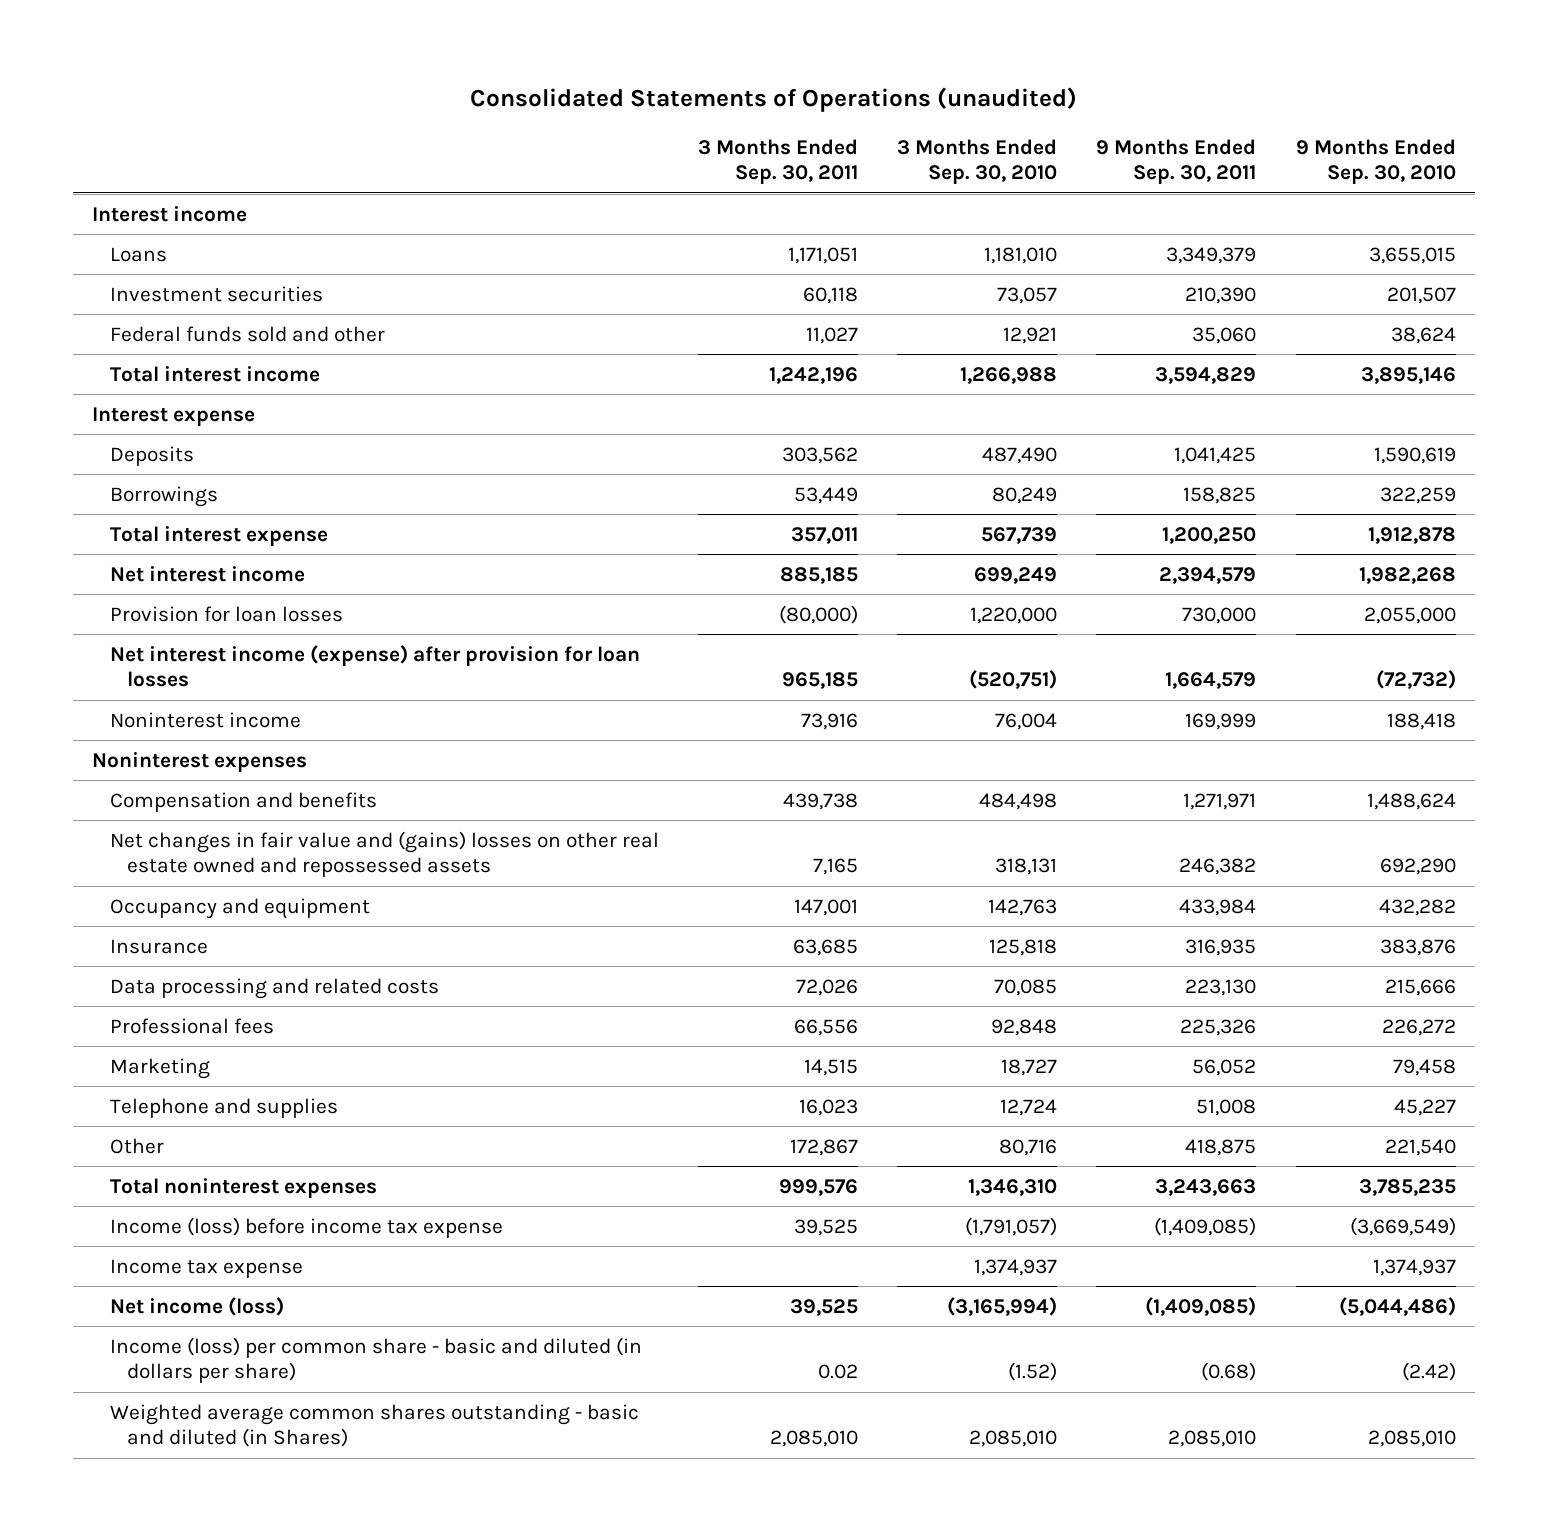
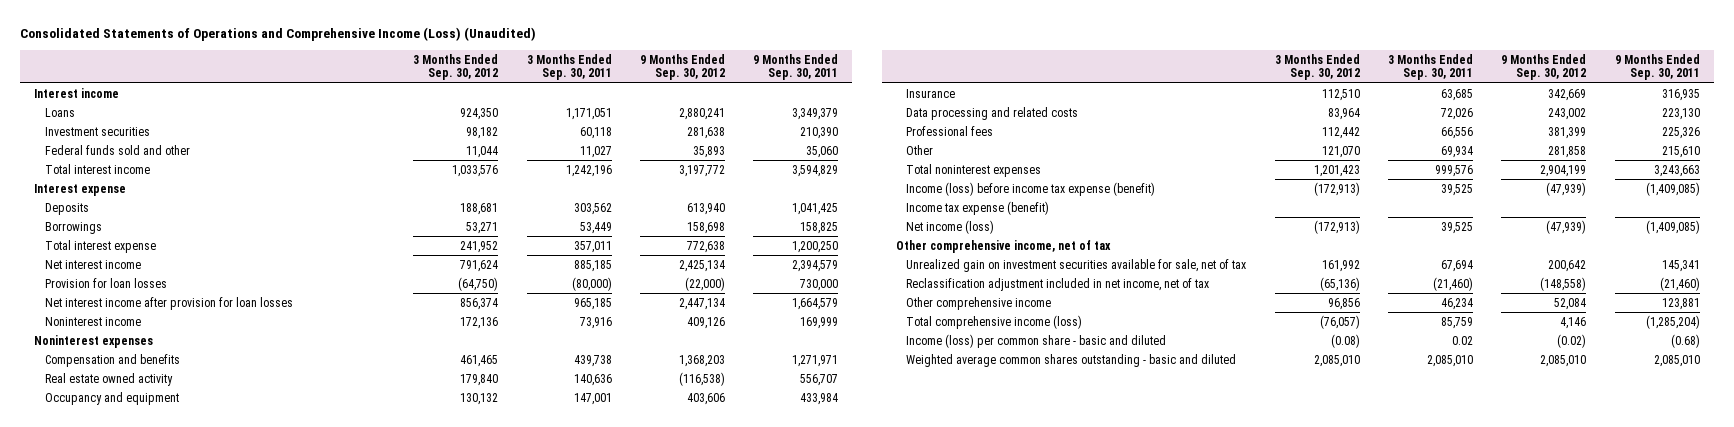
- Consolidated Statements of Operations (unaudited)
+ Consolidated Statements of Operations and Comprehensive Income (Loss) (Unaudited)
- | 3 Months Ended Sep. 30, 2011 | 3 Months Ended Sep. 30, 2010 | 9 Months Ended Sep. 30, 2011 | 9 Months Ended Sep. 30, 2010
+ | 3 Months Ended Sep. 30, 2012 | 3 Months Ended Sep. 30, 2011 | 9 Months Ended Sep. 30, 2012 | 9 Months Ended Sep. 30, 2011
- Net interest income (expense) after provision for loan losses | 965,185 | (520,751) | 1,664,579 | (72,732)
+ Net interest income after provision for loan losses | 856,374 | 965,185 | 2,447,134 | 1,664,579
- Net changes in fair value and (gains) losses on other real estate owned and repossessed assets | 7,165 | 318,131 | 246,382 | 692,290
+ Real estate owned activity | 179,840 | 140,636 | (116,538) | 556,707
- Marketing | 14,515 | 18,727 | 56,052 | 79,458
- Telephone and supplies | 16,023 | 12,724 | 51,008 | 45,227
- Other | 172,867 | 80,716 | 418,875 | 221,540
+ Other | 121,070 | 69,934 | 281,858 | 215,610
- Income (loss) before income tax expense | 39,525 | (1,791,057) | (1,409,085) | (3,669,549)
- Income tax expense | | 1,374,937 | | 1,374,937
+ Income (loss) before income tax expense (benefit) | (172,913) | 39,525 | (47,939) | (1,409,085)
+ Income tax expense (benefit)
- Income (loss) per common share - basic and diluted (in dollars per share) | 0.02 | (1.52) | (0.68) | (2.42)
- Weighted average common shares outstanding - basic and diluted (in Shares) | 2,085,010 | 2,085,010 | 2,085,010 | 2,085,010
+ Other comprehensive income, net of tax
+ Unrealized gain on investment securities available for sale, net of tax | 161,992 | 67,694 | 200,642 | 145,341
+ Reclassification adjustment included in net income, net of tax | (65,136) | (21,460) | (148,558) | (21,460)
+ Other comprehensive income | 96,856 | 46,234 | 52,084 | 123,881
+ Total comprehensive income (loss) | (76,057) | 85,759 | 4,146 | (1,285,204)
+ Income (loss) per common share - basic and diluted | (0.08) | 0.02 | (0.02) | (0.68)
+ Weighted average common shares outstanding - basic and diluted | 2,085,010 | 2,085,010 | 2,085,010 | 2,085,010

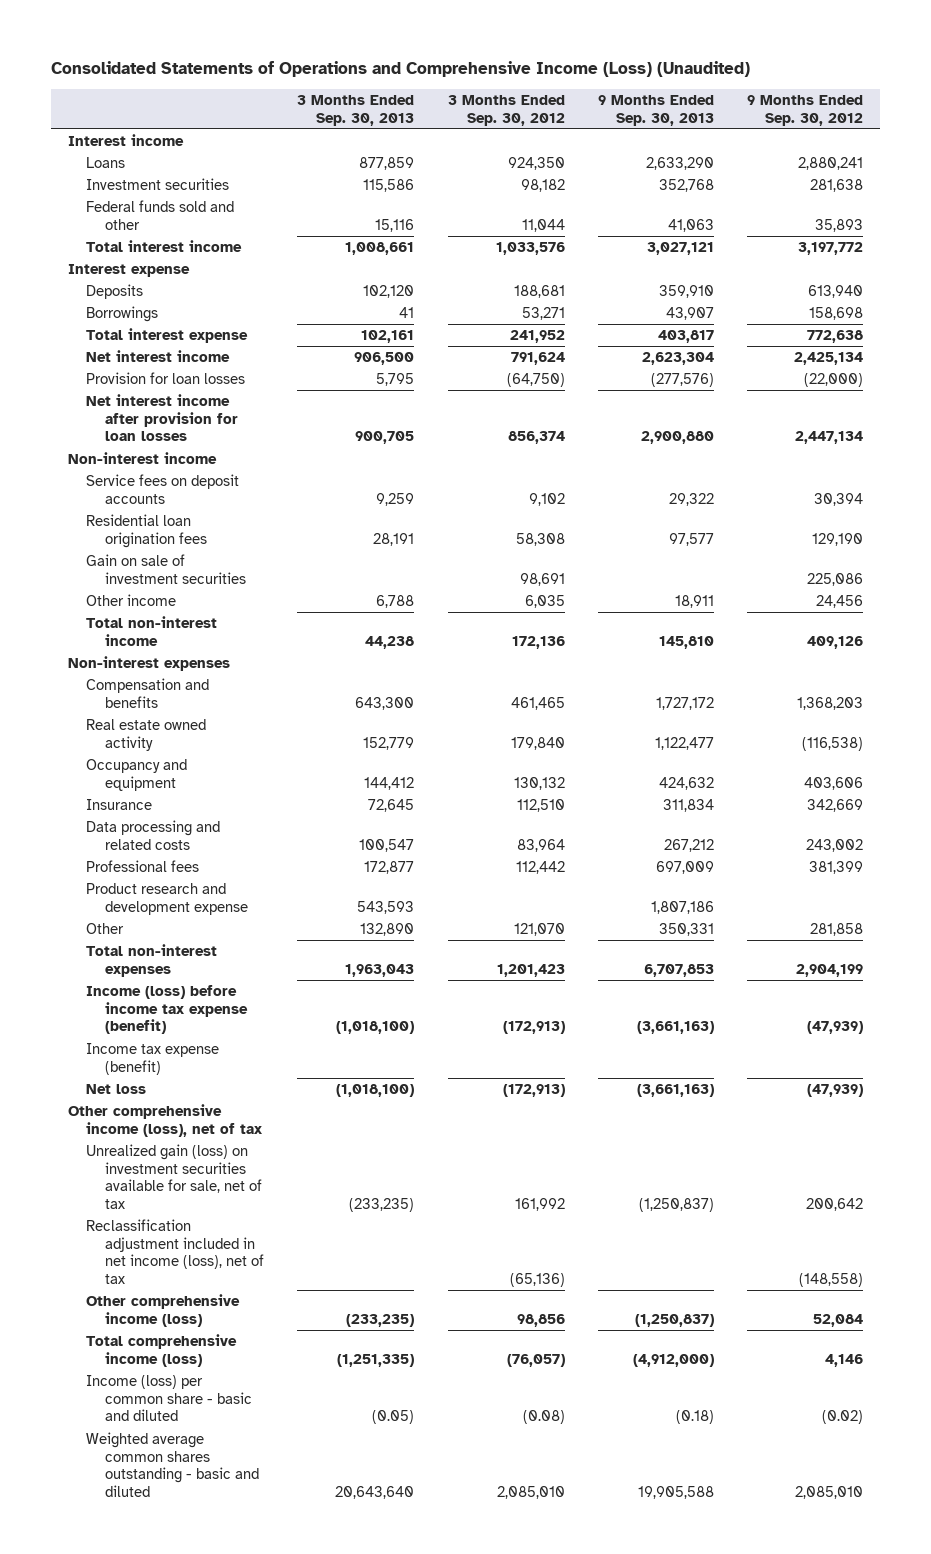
- | 3 Months Ended Sep. 30, 2012 | 3 Months Ended Sep. 30, 2011 | 9 Months Ended Sep. 30, 2012 | 9 Months Ended Sep. 30, 2011
+ | 3 Months Ended Sep. 30, 2013 | 3 Months Ended Sep. 30, 2012 | 9 Months Ended Sep. 30, 2013 | 9 Months Ended Sep. 30, 2012
- Noninterest income | 172,136 | 73,916 | 409,126 | 169,999
- Noninterest expenses
+ Non-interest income
+ Service fees on deposit accounts | 9,259 | 9,102 | 29,322 | 30,394
+ Residential loan origination fees | 28,191 | 58,308 | 97,577 | 129,190
+ Gain on sale of investment securities | | 98,691 | | 225,086
+ Other income | 6,788 | 6,035 | 18,911 | 24,456
+ Total non-interest income | 44,238 | 172,136 | 145,810 | 409,126
+ Non-interest expenses
+ Product research and development expense | 543,593 | | 1,807,186 |
- Total noninterest expenses | 1,201,423 | 999,576 | 2,904,199 | 3,243,663
+ Total non-interest expenses | 1,963,043 | 1,201,423 | 6,707,853 | 2,904,199
- Net income (loss) | (172,913) | 39,525 | (47,939) | (1,409,085)
- Other comprehensive income, net of tax
- Unrealized gain on investment securities available for sale, net of tax | 161,992 | 67,694 | 200,642 | 145,341
- Reclassification adjustment included in net income, net of tax | (65,136) | (21,460) | (148,558) | (21,460)
- Other comprehensive income | 96,856 | 46,234 | 52,084 | 123,881
+ Net loss | (1,018,100) | (172,913) | (3,661,163) | (47,939)
+ Other comprehensive income (loss), net of tax
+ Unrealized gain (loss) on investment securities available for sale, net of tax | (233,235) | 161,992 | (1,250,837) | 200,642
+ Reclassification adjustment included in net income (loss), net of tax | | (65,136) | | (148,558)
+ Other comprehensive income (loss) | (233,235) | 98,856 | (1,250,837) | 52,084

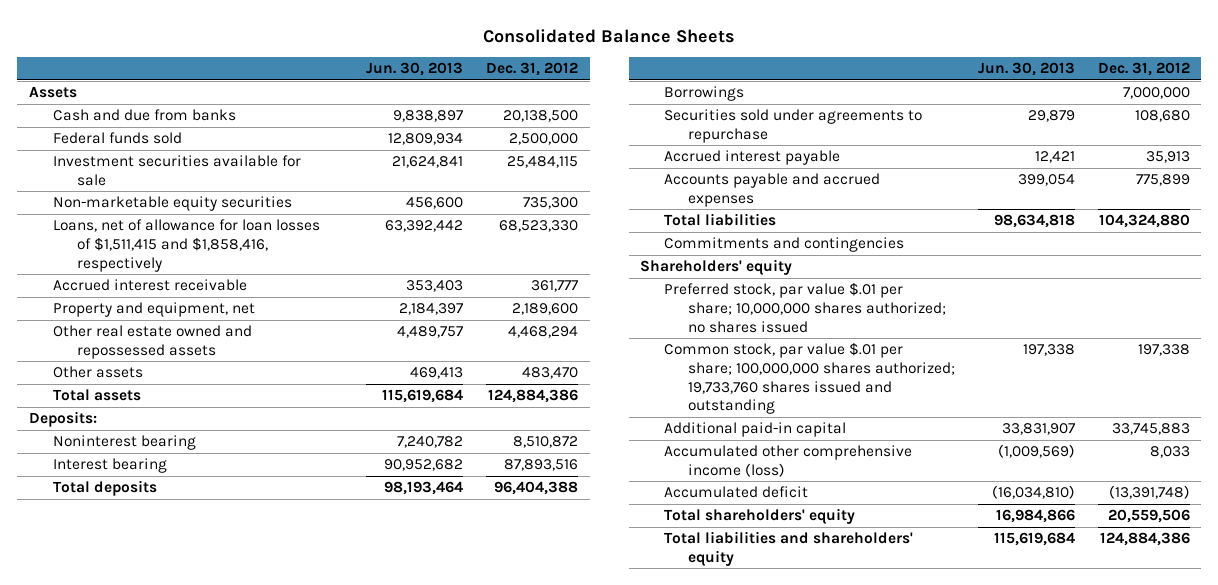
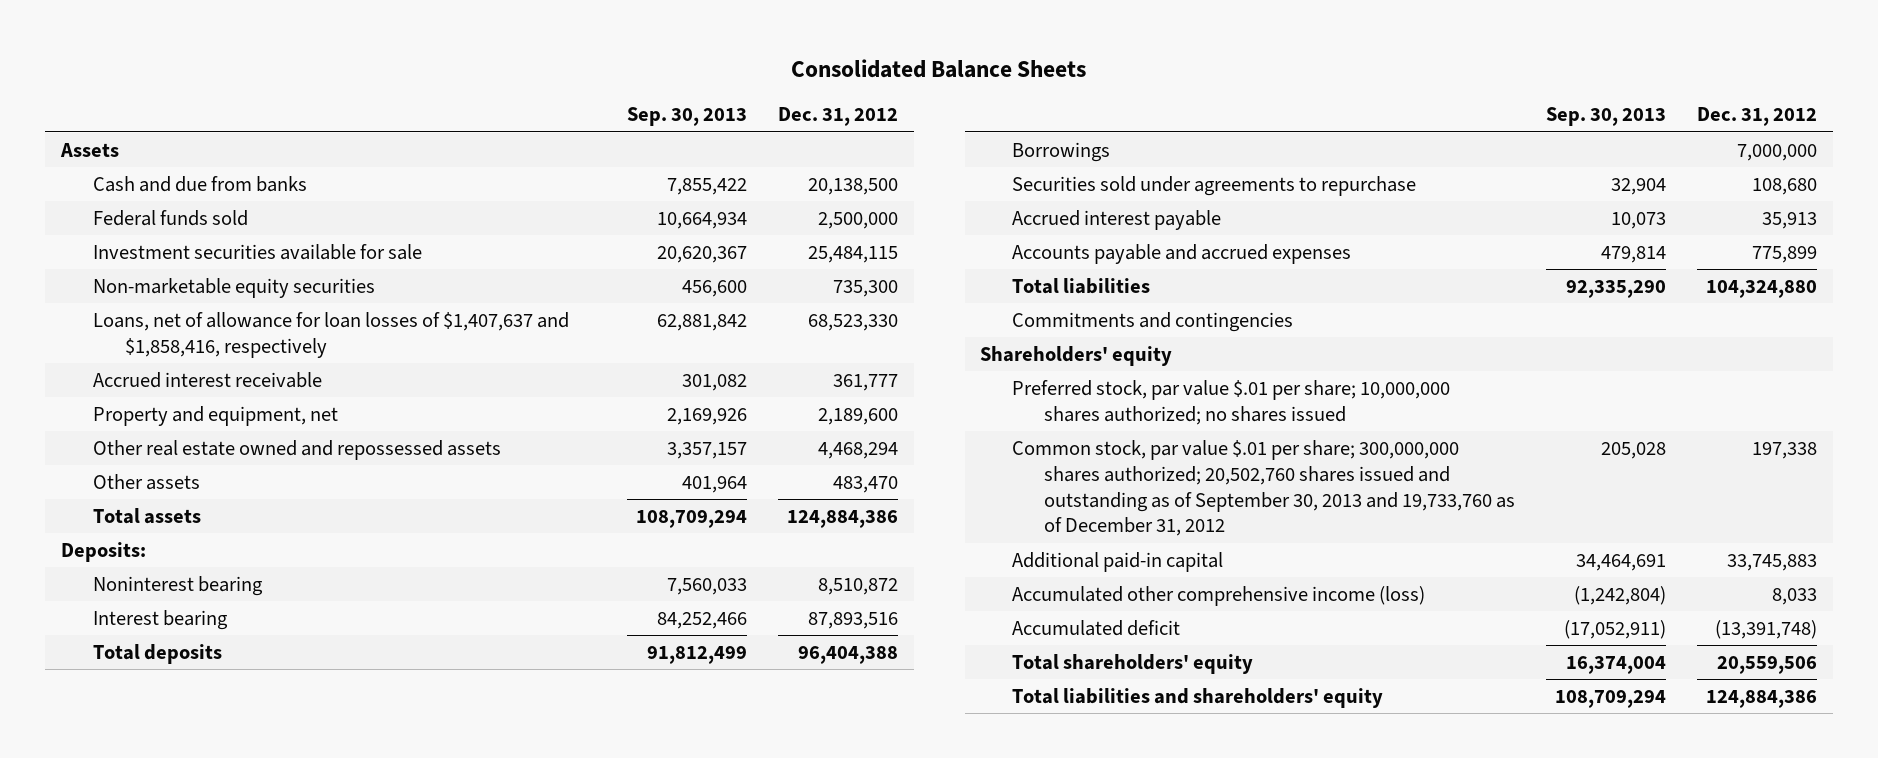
- | Jun. 30, 2013 | Dec. 31, 2012
+ | Sep. 30, 2013 | Dec. 31, 2012
- Loans, net of allowance for loan losses of $1,511,415 and $1,858,416, respectively | 63,392,442 | 68,523,330
+ Loans, net of allowance for loan losses of $1,407,637 and $1,858,416, respectively | 62,881,842 | 68,523,330
- Common stock, par value $.01 per share; 100,000,000 shares authorized; 19,733,760 shares issued and outstanding | 197,338 | 197,338
+ Common stock, par value $.01 per share; 300,000,000 shares authorized; 20,502,760 shares issued and outstanding as of September 30, 2013 and 19,733,760 as of December 31, 2012 | 205,028 | 197,338

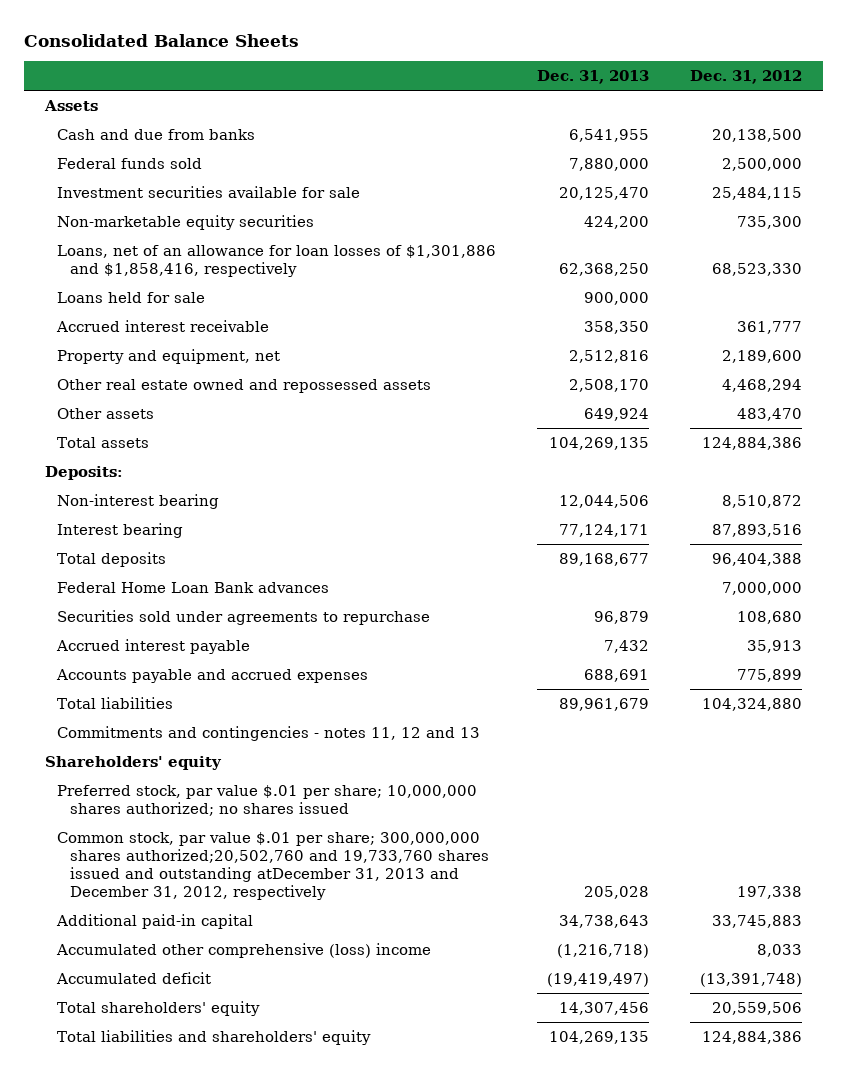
- | Sep. 30, 2013 | Dec. 31, 2012
+ | Dec. 31, 2013 | Dec. 31, 2012
- Loans, net of allowance for loan losses of $1,407,637 and $1,858,416, respectively | 62,881,842 | 68,523,330
+ Loans, net of an allowance for loan losses of $1,301,886 and $1,858,416, respectively | 62,368,250 | 68,523,330
+ Loans held for sale | 900,000 |
- Noninterest bearing | 7,560,033 | 8,510,872
+ Non-interest bearing | 12,044,506 | 8,510,872
- Borrowings | | 7,000,000
+ Federal Home Loan Bank advances | | 7,000,000
- Commitments and contingencies
+ Commitments and contingencies - notes 11, 12 and 13
- Common stock, par value $.01 per share; 300,000,000 shares authorized; 20,502,760 shares issued and outstanding as of September 30, 2013 and 19,733,760 as of December 31, 2012 | 205,028 | 197,338
+ Common stock, par value $.01 per share; 300,000,000 shares authorized;20,502,760 and 19,733,760 shares issued and outstanding atDecember 31, 2013 and December 31, 2012, respectively | 205,028 | 197,338
- Accumulated other comprehensive income (loss) | (1,242,804) | 8,033
+ Accumulated other comprehensive (loss) income | (1,216,718) | 8,033

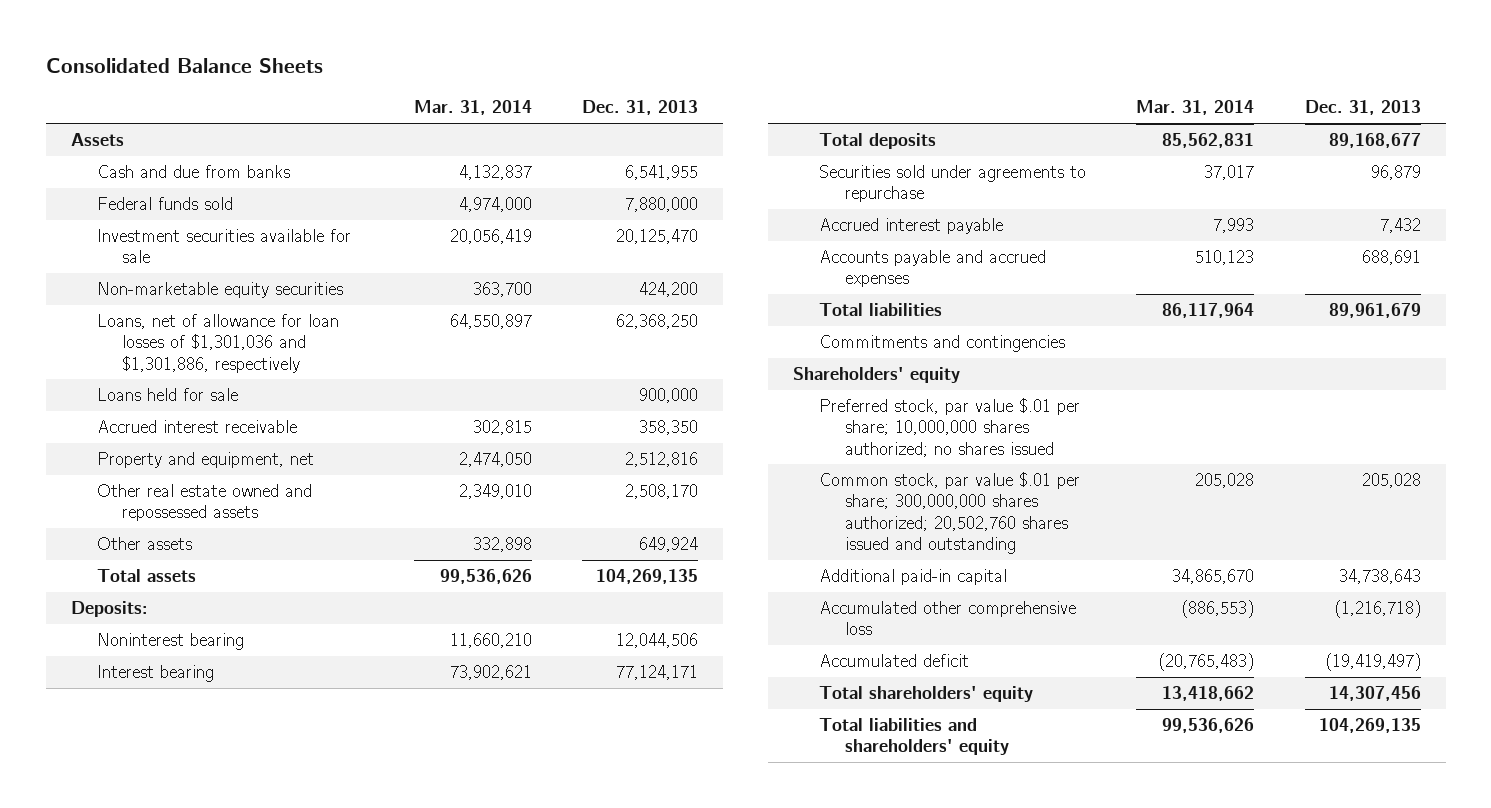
- | Dec. 31, 2013 | Dec. 31, 2012
+ | Mar. 31, 2014 | Dec. 31, 2013
- Loans, net of an allowance for loan losses of $1,301,886 and $1,858,416, respectively | 62,368,250 | 68,523,330
+ Loans, net of allowance for loan losses of $1,301,036 and $1,301,886, respectively | 64,550,897 | 62,368,250
- Non-interest bearing | 12,044,506 | 8,510,872
+ Noninterest bearing | 11,660,210 | 12,044,506
- Federal Home Loan Bank advances | | 7,000,000
- Commitments and contingencies - notes 11, 12 and 13
+ Commitments and contingencies
- Common stock, par value $.01 per share; 300,000,000 shares authorized;20,502,760 and 19,733,760 shares issued and outstanding atDecember 31, 2013 and December 31, 2012, respectively | 205,028 | 197,338
+ Common stock, par value $.01 per share; 300,000,000 shares authorized; 20,502,760 shares issued and outstanding | 205,028 | 205,028
- Accumulated other comprehensive (loss) income | (1,216,718) | 8,033
+ Accumulated other comprehensive loss | (886,553) | (1,216,718)

